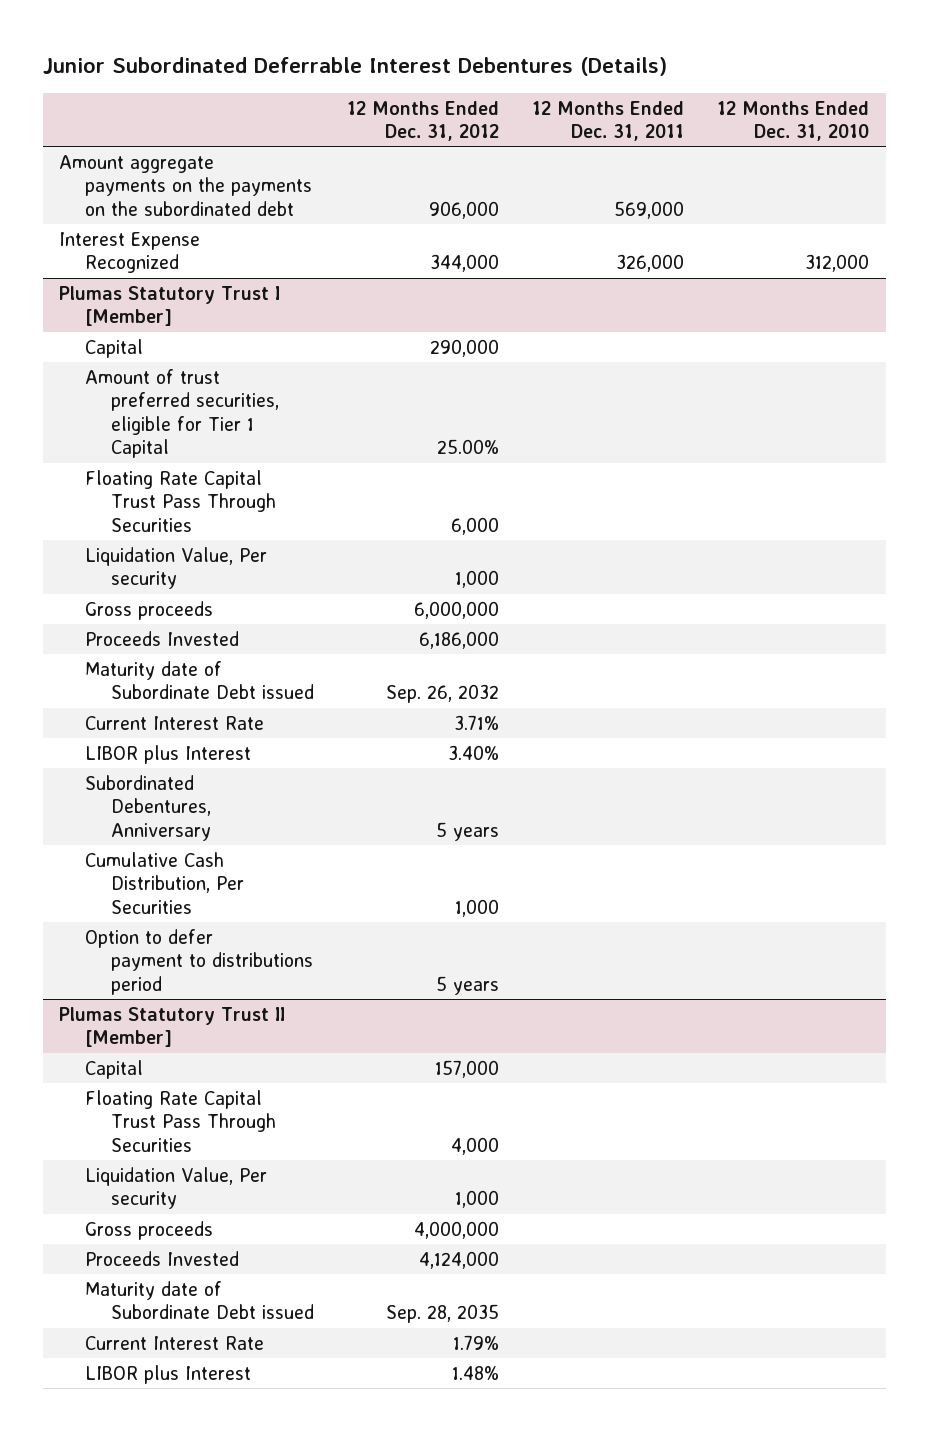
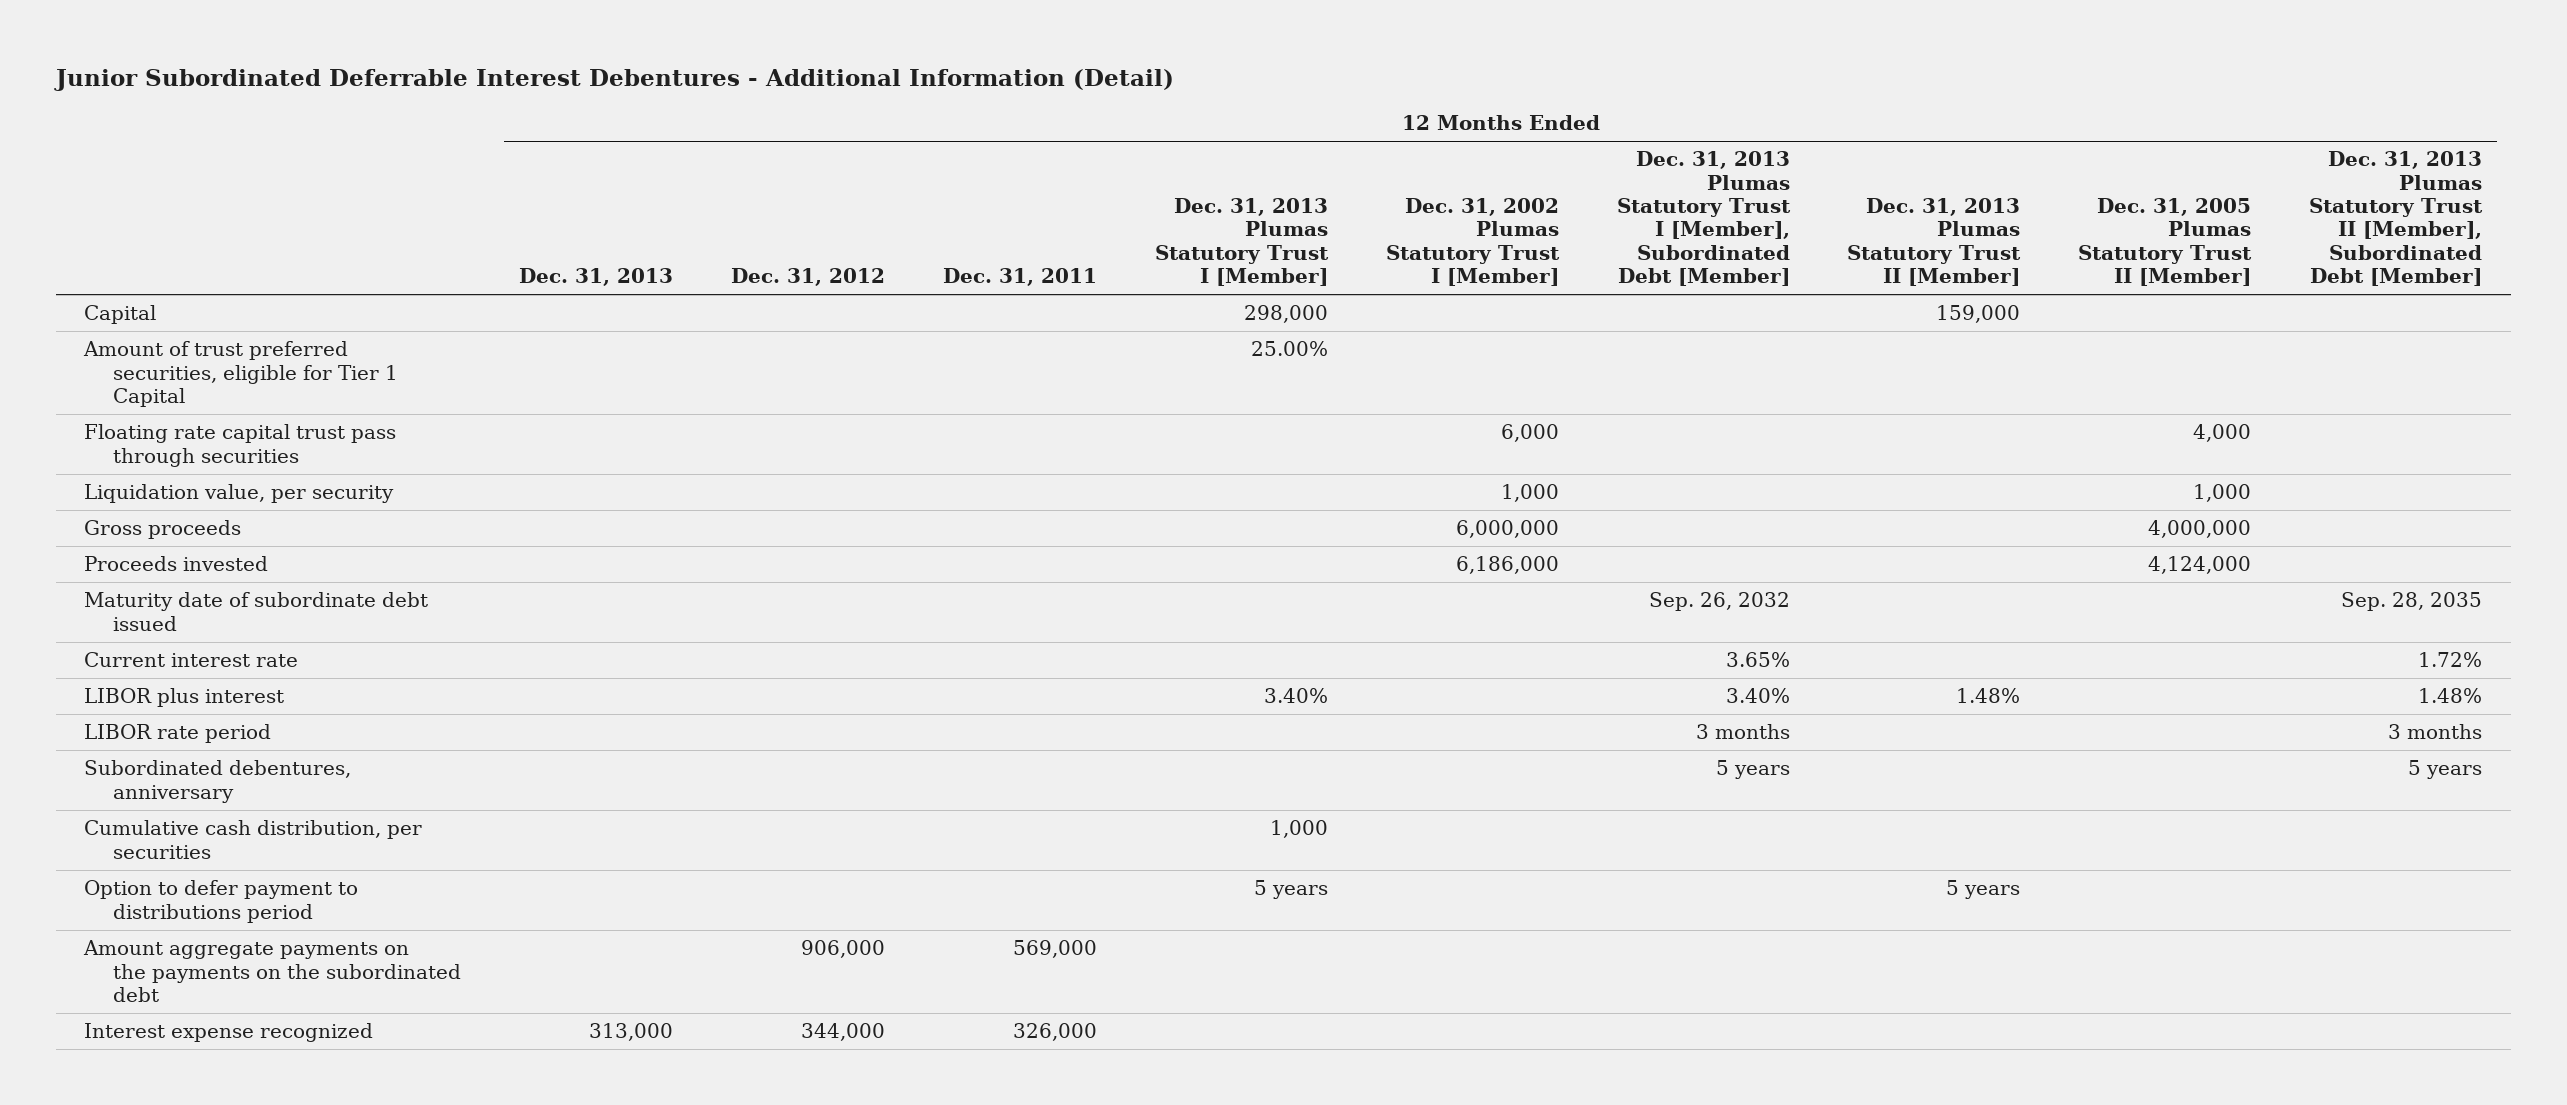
- Junior Subordinated Deferrable Interest Debentures (Details)
+ Junior Subordinated Deferrable Interest Debentures - Additional Information (Detail)
- | 12 Months Ended Dec. 31, 2012 | 12 Months Ended Dec. 31, 2011 | 12 Months Ended Dec. 31, 2010
+ | 12 Months Ended Dec. 31, 2013 | 12 Months Ended Dec. 31, 2012 | 12 Months Ended Dec. 31, 2011 | 12 Months Ended Dec. 31, 2013 Plumas Statutory Trust I [Member] | 12 Months Ended Dec. 31, 2002 Plumas Statutory Trust I [Member] | 12 Months Ended Dec. 31, 2013 Plumas Statutory Trust I [Member], Subordinated Debt [Member] | 12 Months Ended Dec. 31, 2013 Plumas Statutory Trust II [Member] | 12 Months Ended Dec. 31, 2005 Plumas Statutory Trust II [Member] | 12 Months Ended Dec. 31, 2013 Plumas Statutory Trust II [Member], Subordinated Debt [Member]
+ Capital | | | | 298,000 | | | 159,000 | |
+ Amount of trust preferred securities, eligible for Tier 1 Capital | | | | 25.00% | | | | |
+ Floating rate capital trust pass through securities | | | | | 6,000 | | | 4,000 |
+ Liquidation value, per security | | | | | 1,000 | | | 1,000 |
+ Gross proceeds | | | | | 6,000,000 | | | 4,000,000 |
+ Proceeds invested | | | | | 6,186,000 | | | 4,124,000 |
+ Maturity date of subordinate debt issued | | | | | | Sep. 26, 2032 | | | Sep. 28, 2035
+ Current interest rate | | | | | | 3.65% | | | 1.72%
+ LIBOR plus interest | | | | 3.40% | | 3.40% | 1.48% | | 1.48%
+ LIBOR rate period | | | | | | 3 months | | | 3 months
+ Subordinated debentures, anniversary | | | | | | 5 years | | | 5 years
+ Cumulative cash distribution, per securities | | | | 1,000 | | | | |
+ Option to defer payment to distributions period | | | | 5 years | | | 5 years | |
- Interest Expense Recognized | 344,000 | 326,000 | 312,000
- Plumas Statutory Trust I [Member]
- Capital | 290,000 | |
- Amount of trust preferred securities, eligible for Tier 1 Capital | 25.00% | |
- Floating Rate Capital Trust Pass Through Securities | 6,000 | |
- Liquidation Value, Per security | 1,000 | |
- Gross proceeds | 6,000,000 | |
- Proceeds Invested | 6,186,000 | |
- Maturity date of Subordinate Debt issued | Sep. 26, 2032 | |
- Current Interest Rate | 3.71% | |
- LIBOR plus Interest | 3.40% | |
- Subordinated Debentures, Anniversary | 5 years | |
- Cumulative Cash Distribution, Per Securities | 1,000 | |
- Option to defer payment to distributions period | 5 years | |
- Plumas Statutory Trust II [Member]
- Capital | 157,000 | |
- Floating Rate Capital Trust Pass Through Securities | 4,000 | |
- Liquidation Value, Per security | 1,000 | |
- Gross proceeds | 4,000,000 | |
- Proceeds Invested | 4,124,000 | |
- Maturity date of Subordinate Debt issued | Sep. 28, 2035 | |
- Current Interest Rate | 1.79% | |
- LIBOR plus Interest | 1.48% | |
+ Interest expense recognized | 313,000 | 344,000 | 326,000 | | | | | |

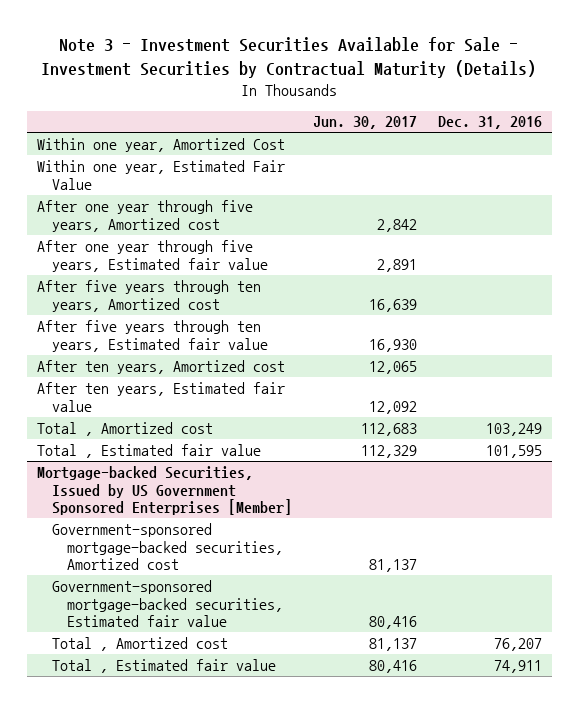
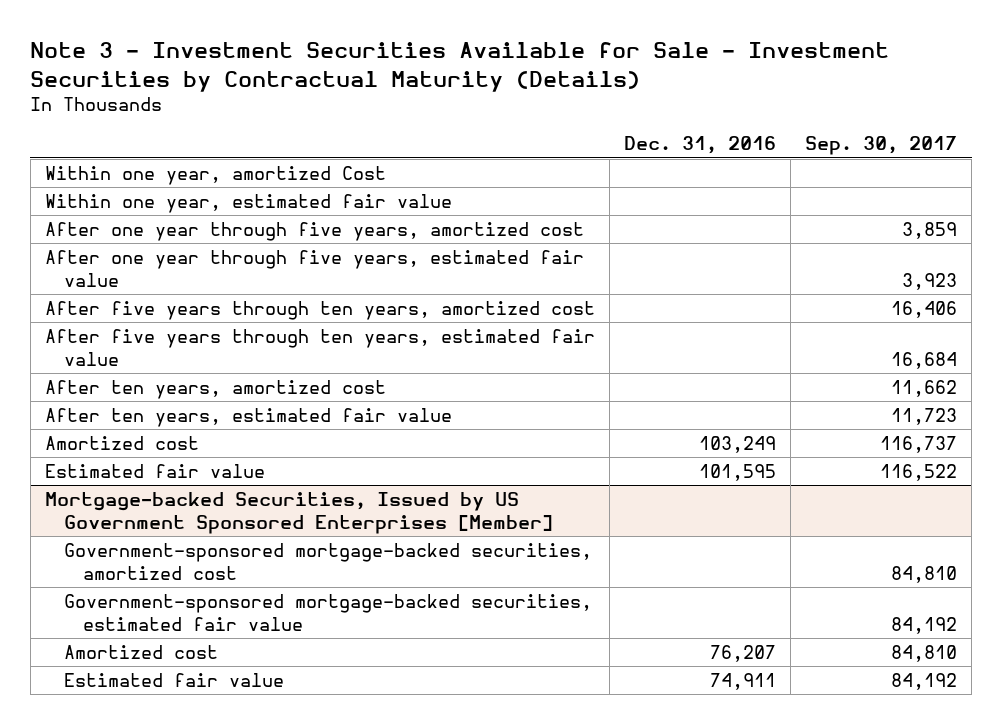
- | Jun. 30, 2017 | Dec. 31, 2016
+ | Dec. 31, 2016 | Sep. 30, 2017
- Within one year, Amortized Cost
- Within one year, Estimated Fair Value
- After one year through five years, Amortized cost | 2,842 |
- After one year through five years, Estimated fair value | 2,891 |
- After five years through ten years, Amortized cost | 16,639 |
- After five years through ten years, Estimated fair value | 16,930 |
- After ten years, Amortized cost | 12,065 |
- After ten years, Estimated fair value | 12,092 |
- Total , Amortized cost | 112,683 | 103,249
- Total , Estimated fair value | 112,329 | 101,595
+ Within one year, amortized Cost
+ Within one year, estimated fair value
+ After one year through five years, amortized cost | | 3,859
+ After one year through five years, estimated fair value | | 3,923
+ After five years through ten years, amortized cost | | 16,406
+ After five years through ten years, estimated fair value | | 16,684
+ After ten years, amortized cost | | 11,662
+ After ten years, estimated fair value | | 11,723
+ Amortized cost | 103,249 | 116,737
+ Estimated fair value | 101,595 | 116,522
@ Mortgage-backed Securities, Issued by US Government Sponsored Enterprises [Member]
- Government-sponsored mortgage-backed securities, Amortized cost | 81,137 |
- Government-sponsored mortgage-backed securities, Estimated fair value | 80,416 |
- Total , Amortized cost | 81,137 | 76,207
- Total , Estimated fair value | 80,416 | 74,911
+ Government-sponsored mortgage-backed securities, amortized cost | | 84,810
+ Government-sponsored mortgage-backed securities, estimated fair value | | 84,192
+ Amortized cost | 76,207 | 84,810
+ Estimated fair value | 74,911 | 84,192

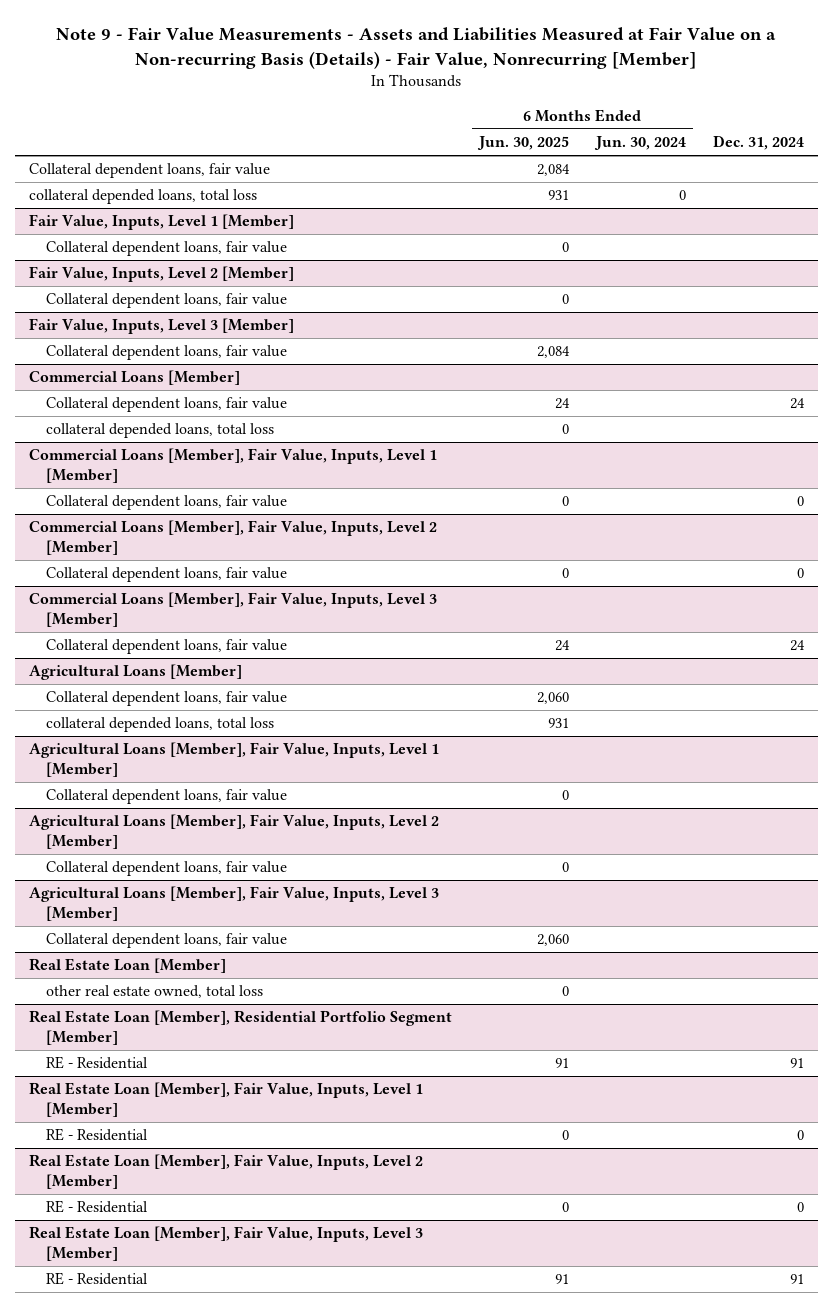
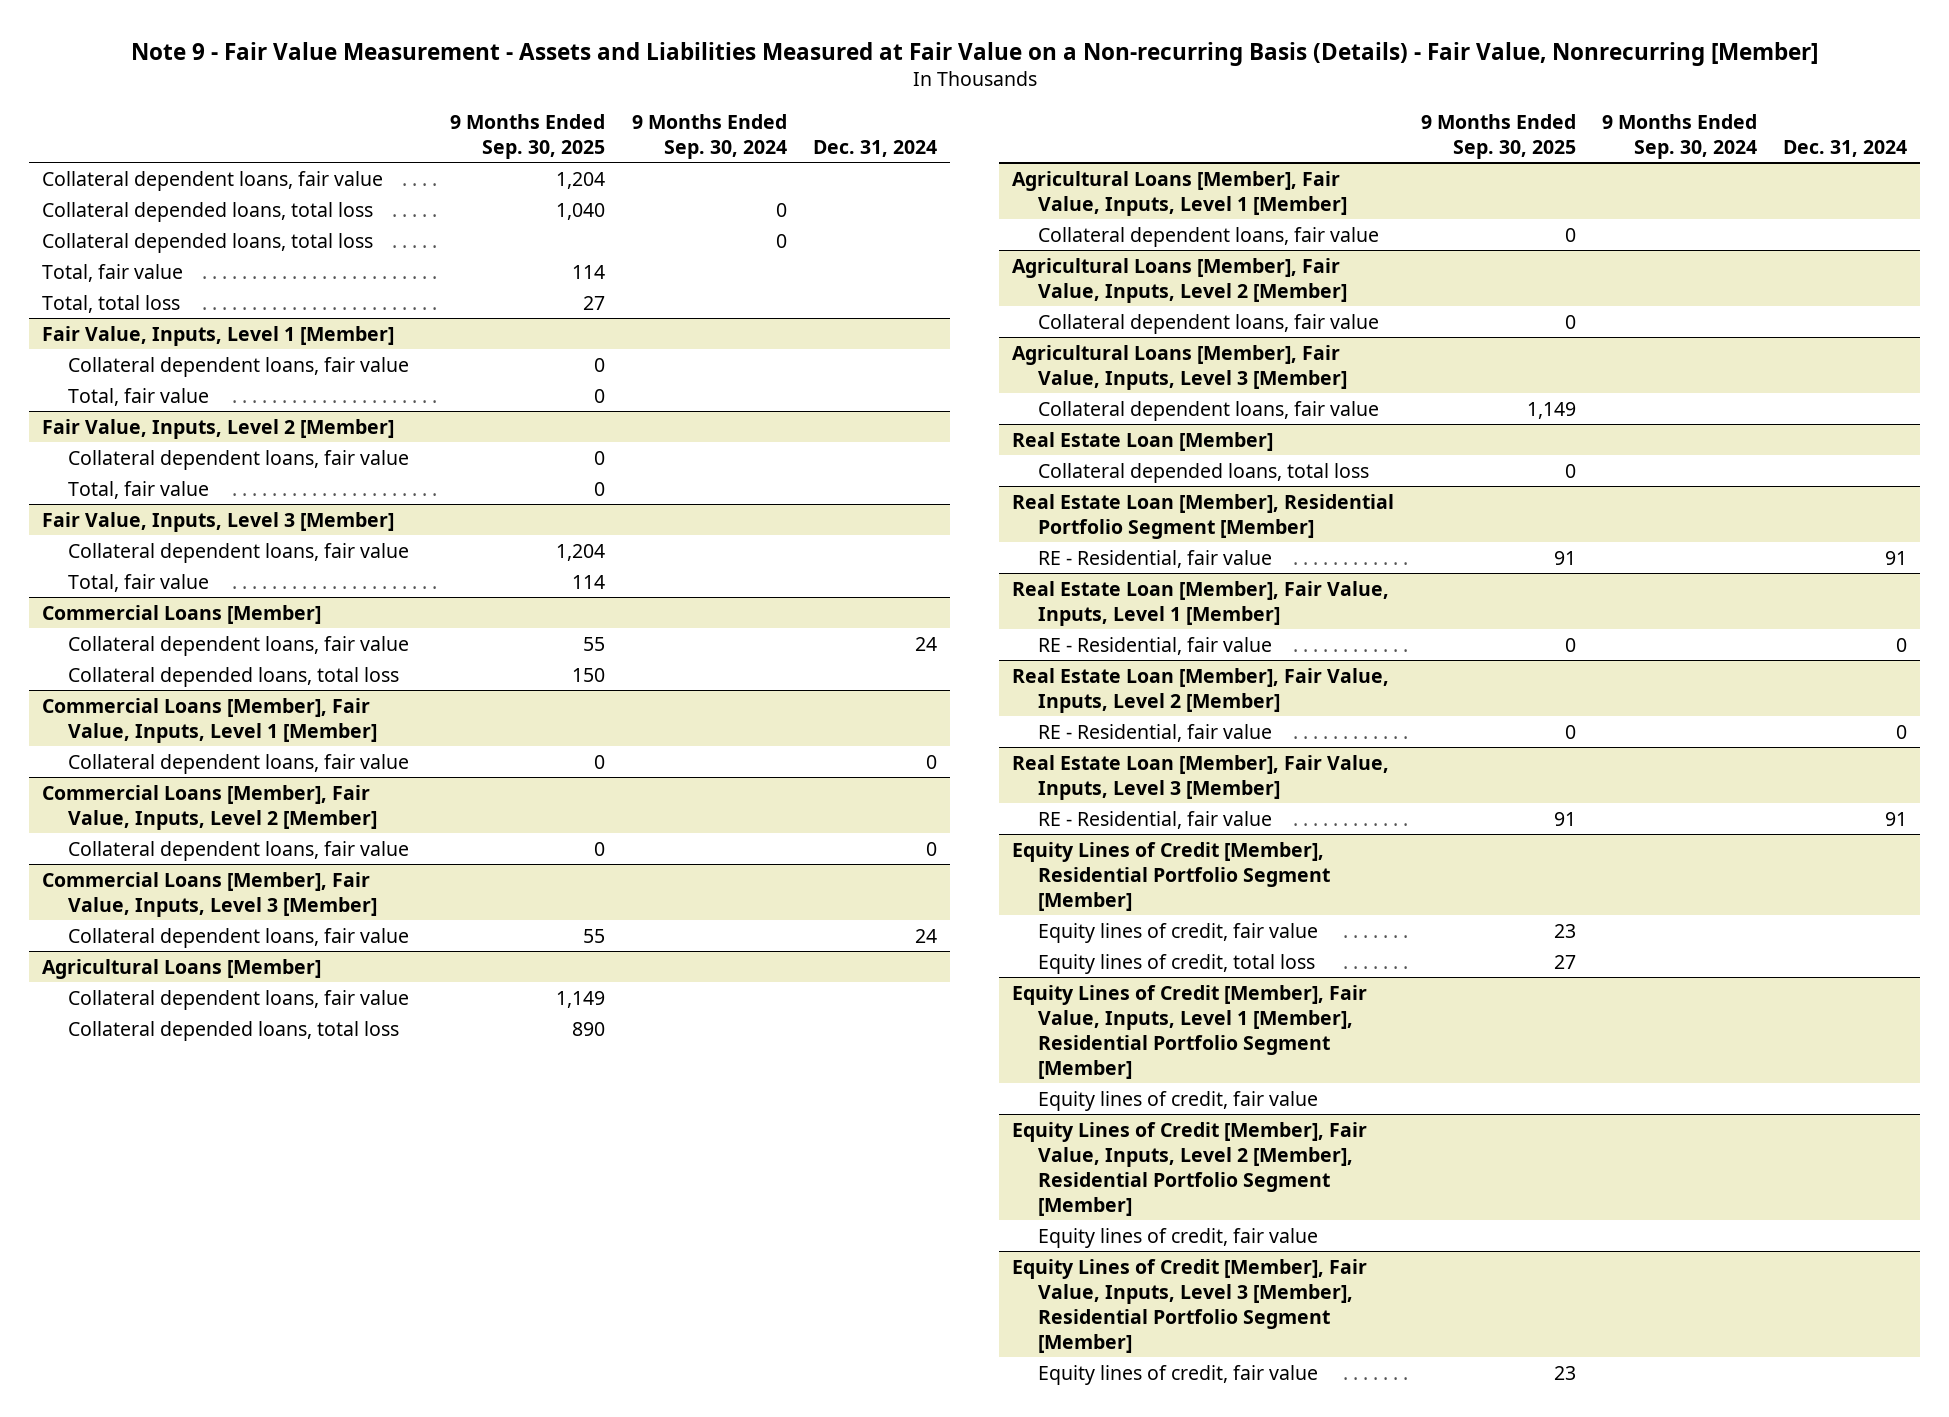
- Note 9 - Fair Value Measurements - Assets and Liabilities Measured at Fair Value on a Non-recurring Basis (Details) - Fair Value, Nonrecurring [Member]
+ Note 9 - Fair Value Measurement - Assets and Liabilities Measured at Fair Value on a Non-recurring Basis (Details) - Fair Value, Nonrecurring [Member]
- | 6 Months Ended Jun. 30, 2025 | 6 Months Ended Jun. 30, 2024 | Dec. 31, 2024
+ | 9 Months Ended Sep. 30, 2025 | 9 Months Ended Sep. 30, 2024 | Dec. 31, 2024
- collateral depended loans, total loss | 931 | 0 |
+ Collateral depended loans, total loss | 1,040 | 0 |
+ Collateral depended loans, total loss | | 0 |
+ Total, fair value | 114 | |
+ Total, total loss | 27 | |
@ Fair Value, Inputs, Level 1 [Member]
+ Total, fair value | 0 | |
@ Fair Value, Inputs, Level 2 [Member]
+ Total, fair value | 0 | |
@ Fair Value, Inputs, Level 3 [Member]
+ Total, fair value | 114 | |
@ Commercial Loans [Member]
- collateral depended loans, total loss | 0 | |
+ Collateral depended loans, total loss | 150 | |
@ Agricultural Loans [Member]
- collateral depended loans, total loss | 931 | |
+ Collateral depended loans, total loss | 890 | |
@ Real Estate Loan [Member]
- other real estate owned, total loss | 0 | |
+ Collateral depended loans, total loss | 0 | |
@ Real Estate Loan [Member], Residential Portfolio Segment [Member]
- RE - Residential | 91 | | 91
+ RE - Residential, fair value | 91 | | 91
@ Real Estate Loan [Member], Fair Value, Inputs, Level 1 [Member]
- RE - Residential | 0 | | 0
+ RE - Residential, fair value | 0 | | 0
@ Real Estate Loan [Member], Fair Value, Inputs, Level 2 [Member]
- RE - Residential | 0 | | 0
+ RE - Residential, fair value | 0 | | 0
@ Real Estate Loan [Member], Fair Value, Inputs, Level 3 [Member]
- RE - Residential | 91 | | 91
+ RE - Residential, fair value | 91 | | 91
+ Equity Lines of Credit [Member], Residential Portfolio Segment [Member]
+ Equity lines of credit, fair value | 23 | |
+ Equity lines of credit, total loss | 27 | |
+ Equity Lines of Credit [Member], Fair Value, Inputs, Level 1 [Member], Residential Portfolio Segment [Member]
+ Equity lines of credit, fair value
+ Equity Lines of Credit [Member], Fair Value, Inputs, Level 2 [Member], Residential Portfolio Segment [Member]
+ Equity lines of credit, fair value
+ Equity Lines of Credit [Member], Fair Value, Inputs, Level 3 [Member], Residential Portfolio Segment [Member]
+ Equity lines of credit, fair value | 23 | |

